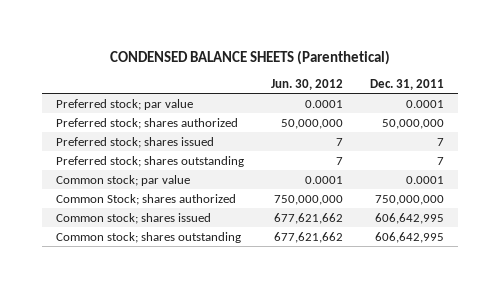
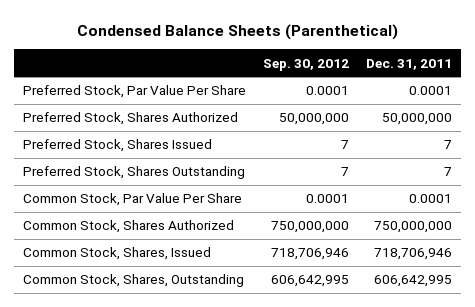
- CONDENSED BALANCE SHEETS (Parenthetical)
+ Condensed Balance Sheets (Parenthetical)
- | Jun. 30, 2012 | Dec. 31, 2011
+ | Sep. 30, 2012 | Dec. 31, 2011
- Preferred stock; par value | 0.0001 | 0.0001
- Preferred stock; shares authorized | 50,000,000 | 50,000,000
- Preferred stock; shares issued | 7 | 7
- Preferred stock; shares outstanding | 7 | 7
- Common stock; par value | 0.0001 | 0.0001
- Common Stock; shares authorized | 750,000,000 | 750,000,000
- Common stock; shares issued | 677,621,662 | 606,642,995
- Common stock; shares outstanding | 677,621,662 | 606,642,995
+ Preferred Stock, Par Value Per Share | 0.0001 | 0.0001
+ Preferred Stock, Shares Authorized | 50,000,000 | 50,000,000
+ Preferred Stock, Shares Issued | 7 | 7
+ Preferred Stock, Shares Outstanding | 7 | 7
+ Common Stock, Par Value Per Share | 0.0001 | 0.0001
+ Common Stock, Shares Authorized | 750,000,000 | 750,000,000
+ Common Stock, Shares, Issued | 718,706,946 | 718,706,946
+ Common Stock, Shares, Outstanding | 606,642,995 | 606,642,995

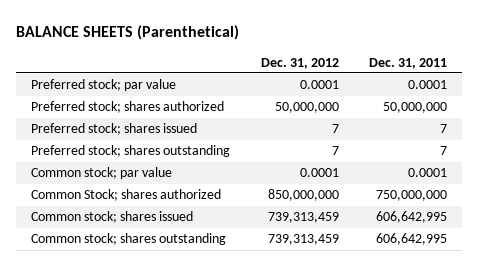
- Condensed Balance Sheets (Parenthetical)
+ BALANCE SHEETS (Parenthetical)
- | Sep. 30, 2012 | Dec. 31, 2011
+ | Dec. 31, 2012 | Dec. 31, 2011
- Preferred Stock, Par Value Per Share | 0.0001 | 0.0001
- Preferred Stock, Shares Authorized | 50,000,000 | 50,000,000
- Preferred Stock, Shares Issued | 7 | 7
- Preferred Stock, Shares Outstanding | 7 | 7
- Common Stock, Par Value Per Share | 0.0001 | 0.0001
- Common Stock, Shares Authorized | 750,000,000 | 750,000,000
- Common Stock, Shares, Issued | 718,706,946 | 718,706,946
- Common Stock, Shares, Outstanding | 606,642,995 | 606,642,995
+ Preferred stock; par value | 0.0001 | 0.0001
+ Preferred stock; shares authorized | 50,000,000 | 50,000,000
+ Preferred stock; shares issued | 7 | 7
+ Preferred stock; shares outstanding | 7 | 7
+ Common stock; par value | 0.0001 | 0.0001
+ Common Stock; shares authorized | 850,000,000 | 750,000,000
+ Common stock; shares issued | 739,313,459 | 606,642,995
+ Common stock; shares outstanding | 739,313,459 | 606,642,995

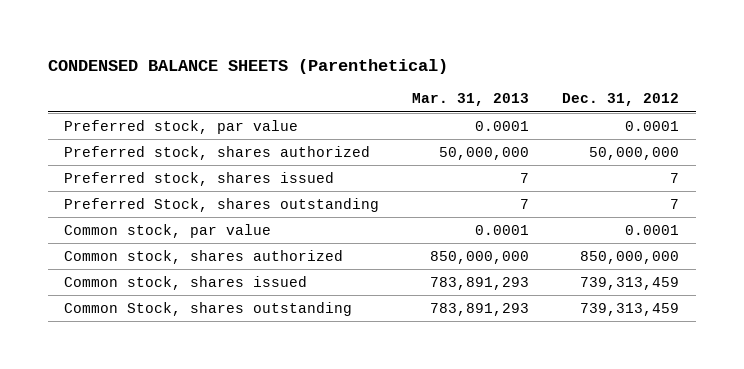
- BALANCE SHEETS (Parenthetical)
+ CONDENSED BALANCE SHEETS (Parenthetical)
- | Dec. 31, 2012 | Dec. 31, 2011
+ | Mar. 31, 2013 | Dec. 31, 2012
- Preferred stock; par value | 0.0001 | 0.0001
- Preferred stock; shares authorized | 50,000,000 | 50,000,000
- Preferred stock; shares issued | 7 | 7
- Preferred stock; shares outstanding | 7 | 7
- Common stock; par value | 0.0001 | 0.0001
- Common Stock; shares authorized | 850,000,000 | 750,000,000
- Common stock; shares issued | 739,313,459 | 606,642,995
- Common stock; shares outstanding | 739,313,459 | 606,642,995
+ Preferred stock, par value | 0.0001 | 0.0001
+ Preferred stock, shares authorized | 50,000,000 | 50,000,000
+ Preferred stock, shares issued | 7 | 7
+ Preferred Stock, shares outstanding | 7 | 7
+ Common stock, par value | 0.0001 | 0.0001
+ Common stock, shares authorized | 850,000,000 | 850,000,000
+ Common stock, shares issued | 783,891,293 | 739,313,459
+ Common Stock, shares outstanding | 783,891,293 | 739,313,459

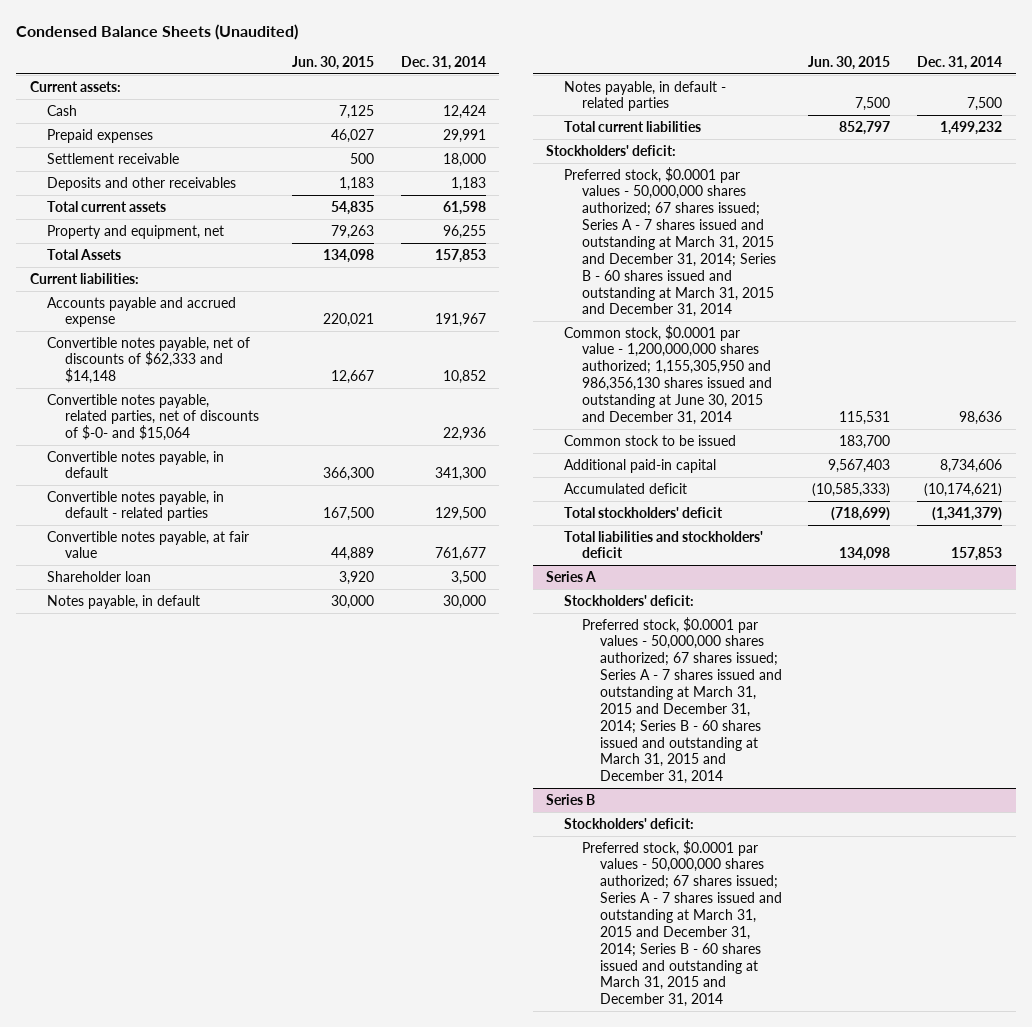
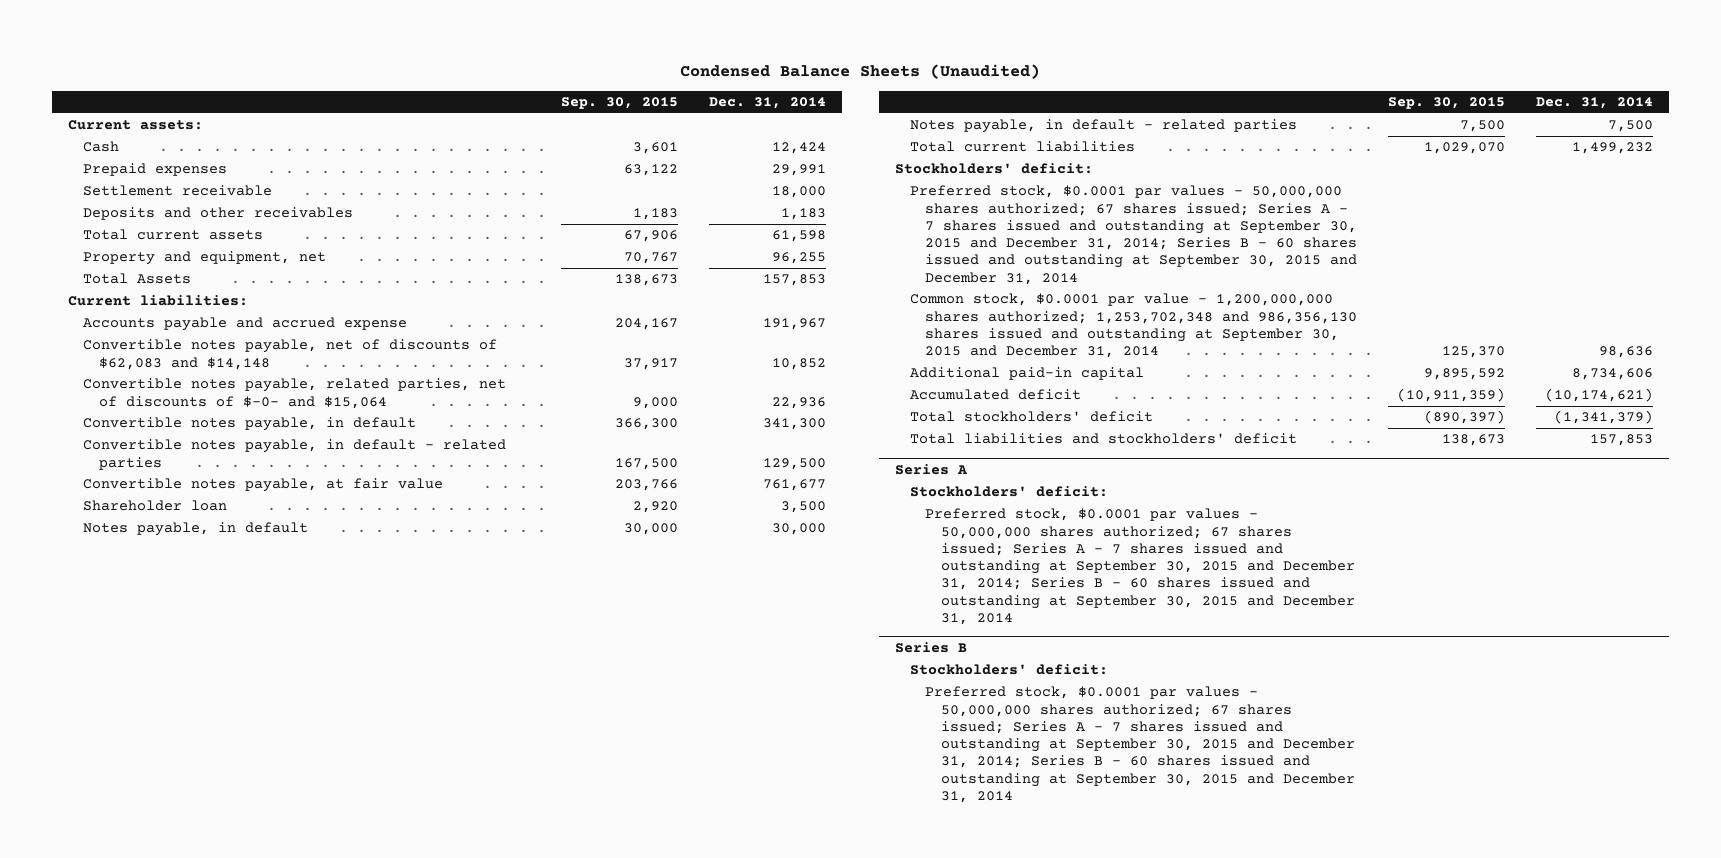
- | Jun. 30, 2015 | Dec. 31, 2014
+ | Sep. 30, 2015 | Dec. 31, 2014
- Convertible notes payable, net of discounts of $62,333 and $14,148 | 12,667 | 10,852
+ Convertible notes payable, net of discounts of $62,083 and $14,148 | 37,917 | 10,852
- Preferred stock, $0.0001 par values - 50,000,000 shares authorized; 67 shares issued; Series A - 7 shares issued and outstanding at March 31, 2015 and December 31, 2014; Series B - 60 shares issued and outstanding at March 31, 2015 and December 31, 2014
- Common stock, $0.0001 par value - 1,200,000,000 shares authorized; 1,155,305,950 and 986,356,130 shares issued and outstanding at June 30, 2015 and December 31, 2014 | 115,531 | 98,636
- Common stock to be issued | 183,700 |
+ Preferred stock, $0.0001 par values - 50,000,000 shares authorized; 67 shares issued; Series A - 7 shares issued and outstanding at September 30, 2015 and December 31, 2014; Series B - 60 shares issued and outstanding at September 30, 2015 and December 31, 2014
+ Common stock, $0.0001 par value - 1,200,000,000 shares authorized; 1,253,702,348 and 986,356,130 shares issued and outstanding at September 30, 2015 and December 31, 2014 | 125,370 | 98,636
@ Series A
- Preferred stock, $0.0001 par values - 50,000,000 shares authorized; 67 shares issued; Series A - 7 shares issued and outstanding at March 31, 2015 and December 31, 2014; Series B - 60 shares issued and outstanding at March 31, 2015 and December 31, 2014
+ Preferred stock, $0.0001 par values - 50,000,000 shares authorized; 67 shares issued; Series A - 7 shares issued and outstanding at September 30, 2015 and December 31, 2014; Series B - 60 shares issued and outstanding at September 30, 2015 and December 31, 2014
@ Series B
- Preferred stock, $0.0001 par values - 50,000,000 shares authorized; 67 shares issued; Series A - 7 shares issued and outstanding at March 31, 2015 and December 31, 2014; Series B - 60 shares issued and outstanding at March 31, 2015 and December 31, 2014
+ Preferred stock, $0.0001 par values - 50,000,000 shares authorized; 67 shares issued; Series A - 7 shares issued and outstanding at September 30, 2015 and December 31, 2014; Series B - 60 shares issued and outstanding at September 30, 2015 and December 31, 2014

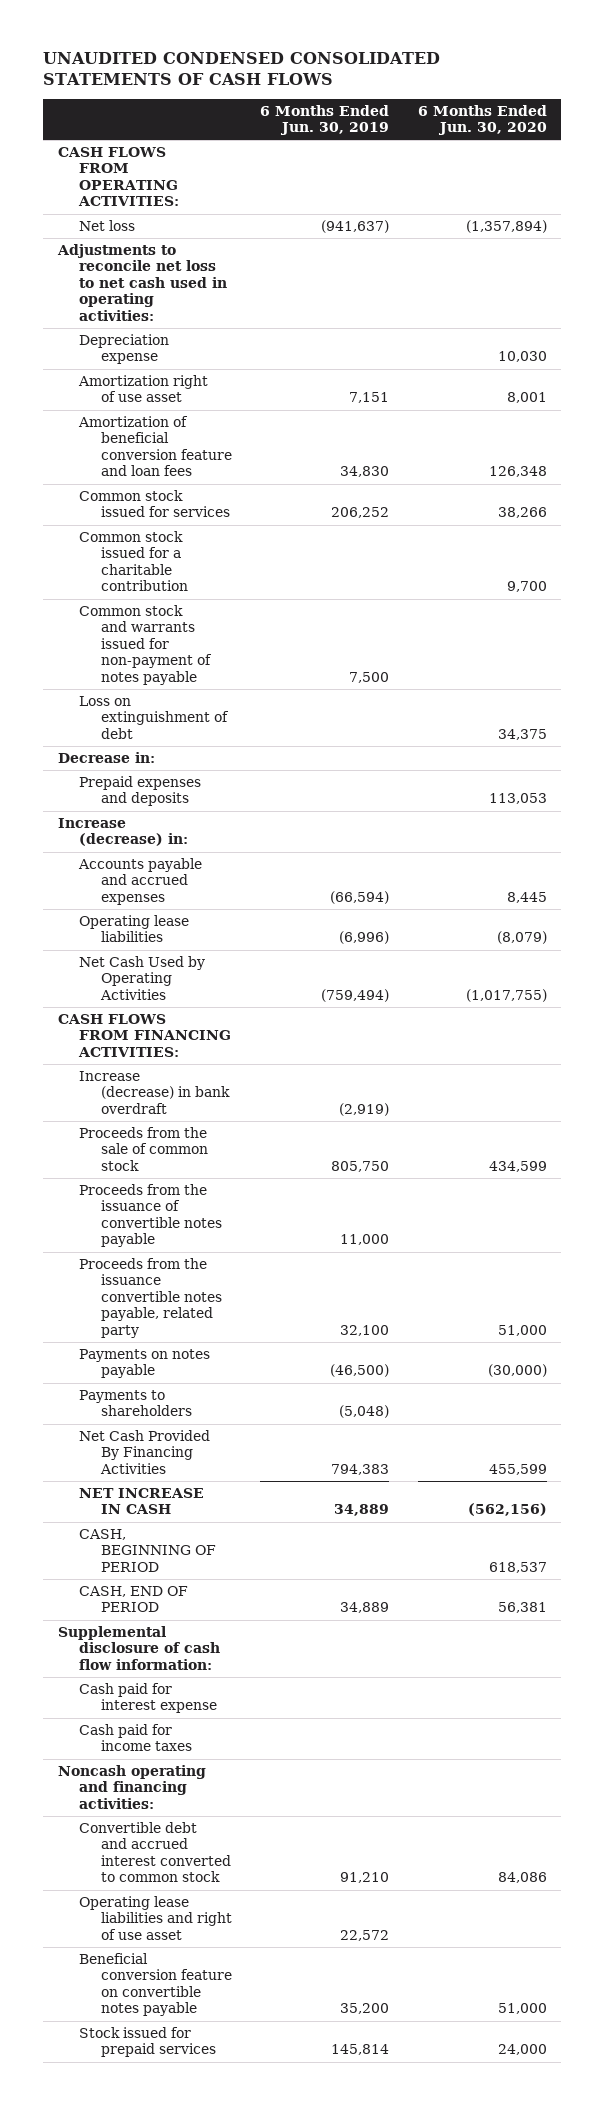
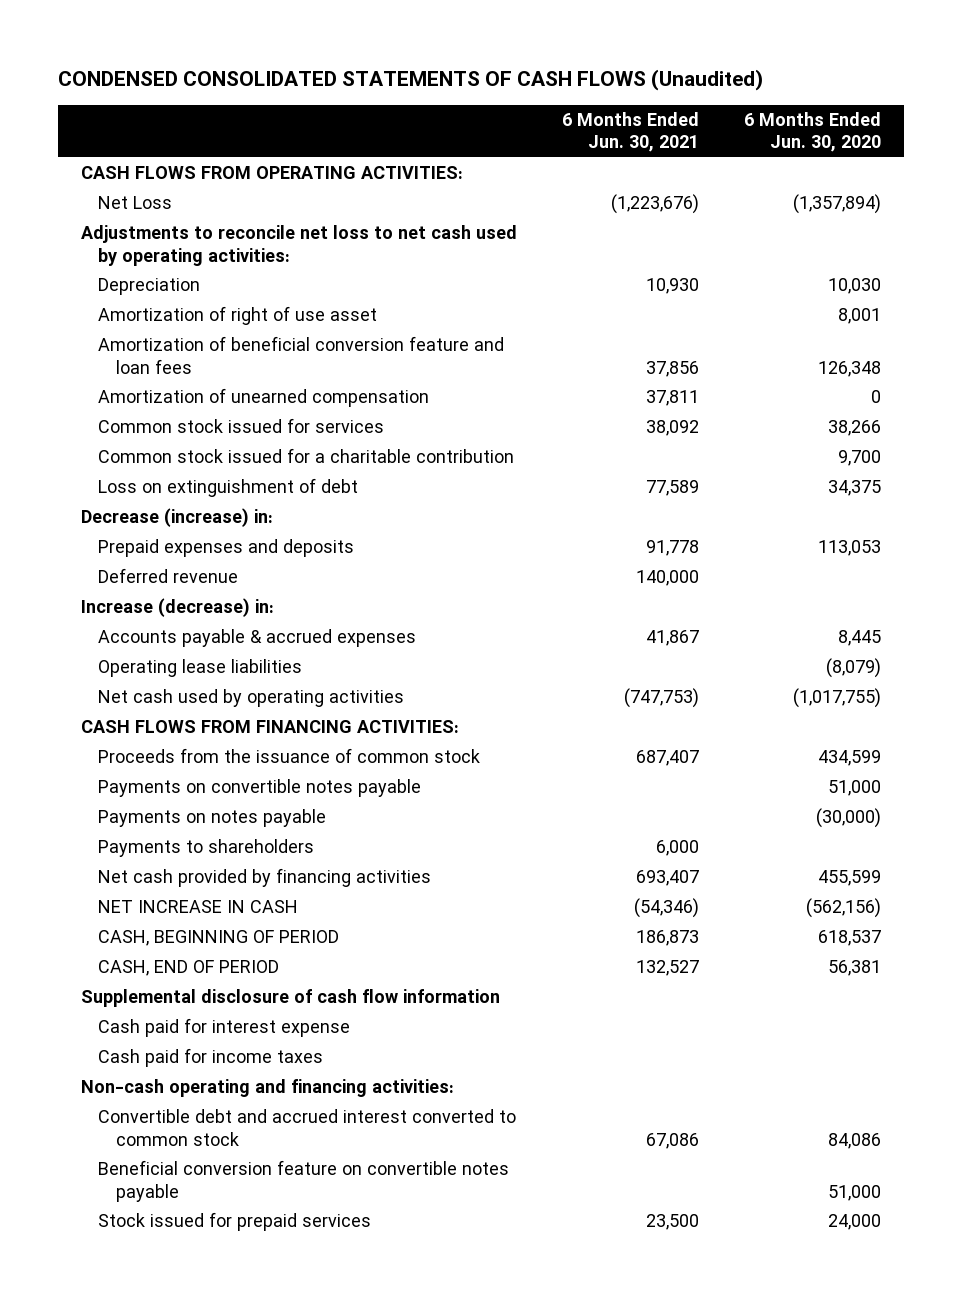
- UNAUDITED CONDENSED CONSOLIDATED STATEMENTS OF CASH FLOWS
+ CONDENSED CONSOLIDATED STATEMENTS OF CASH FLOWS (Unaudited)
- | 6 Months Ended Jun. 30, 2019 | 6 Months Ended Jun. 30, 2020
+ | 6 Months Ended Jun. 30, 2021 | 6 Months Ended Jun. 30, 2020
- Net loss | (941,637) | (1,357,894)
- Adjustments to reconcile net loss to net cash used in operating activities:
- Depreciation expense | | 10,030
- Amortization right of use asset | 7,151 | 8,001
+ Net Loss | (1,223,676) | (1,357,894)
+ Adjustments to reconcile net loss to net cash used by operating activities:
+ Depreciation | 10,930 | 10,030
+ Amortization of right of use asset | | 8,001
+ Amortization of unearned compensation | 37,811 | 0
- Common stock and warrants issued for non-payment of notes payable | 7,500 |
- Decrease in:
+ Decrease (increase) in:
+ Deferred revenue | 140,000 |
- Accounts payable and accrued expenses | (66,594) | 8,445
+ Accounts payable & accrued expenses | 41,867 | 8,445
- Net Cash Used by Operating Activities | (759,494) | (1,017,755)
+ Net cash used by operating activities | (747,753) | (1,017,755)
- Increase (decrease) in bank overdraft | (2,919) |
- Proceeds from the sale of common stock | 805,750 | 434,599
- Proceeds from the issuance of convertible notes payable | 11,000 |
- Proceeds from the issuance convertible notes payable, related party | 32,100 | 51,000
+ Proceeds from the issuance of common stock | 687,407 | 434,599
+ Payments on convertible notes payable | | 51,000
- Net Cash Provided By Financing Activities | 794,383 | 455,599
+ Net cash provided by financing activities | 693,407 | 455,599
- Supplemental disclosure of cash flow information:
+ Supplemental disclosure of cash flow information
- Noncash operating and financing activities:
+ Non-cash operating and financing activities:
- Operating lease liabilities and right of use asset | 22,572 |

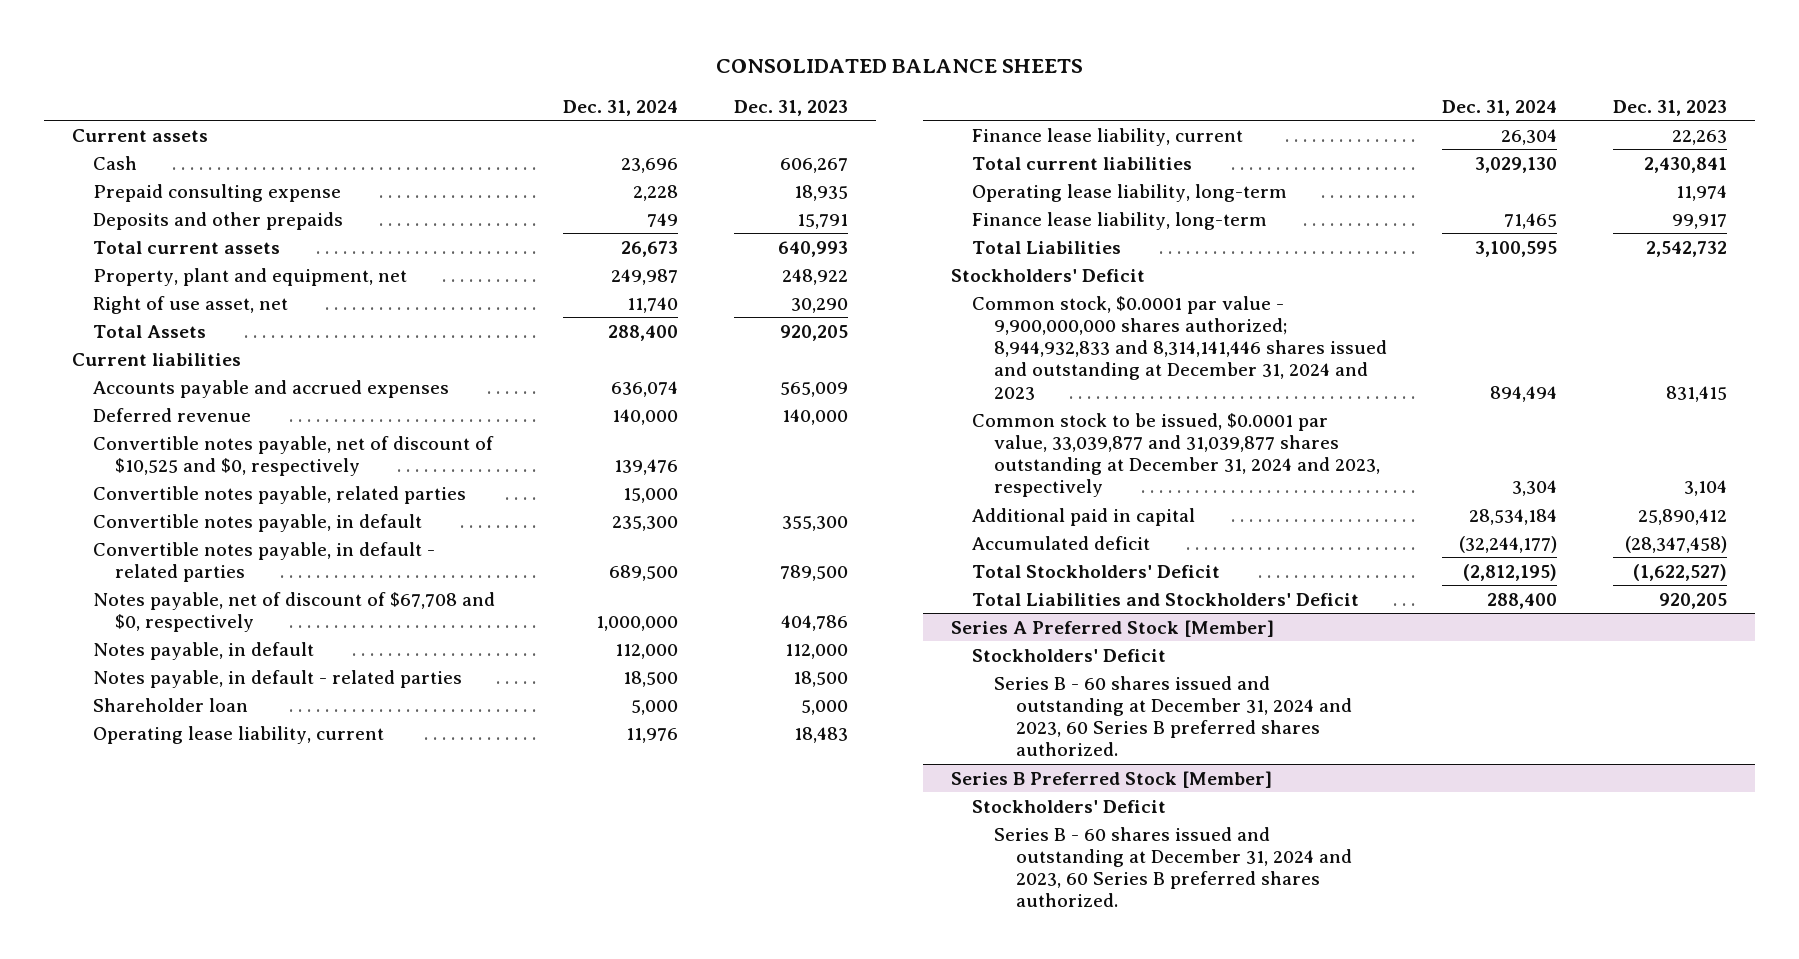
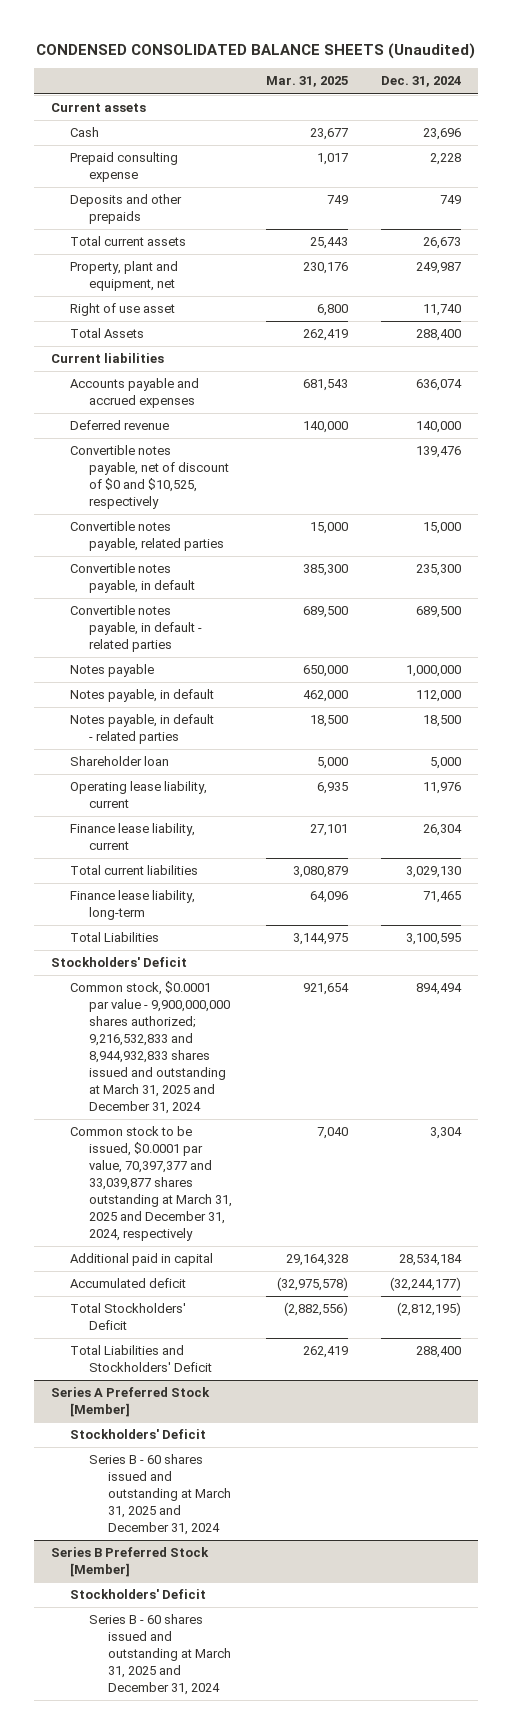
- CONSOLIDATED BALANCE SHEETS
+ CONDENSED CONSOLIDATED BALANCE SHEETS (Unaudited)
- | Dec. 31, 2024 | Dec. 31, 2023
+ | Mar. 31, 2025 | Dec. 31, 2024
- Right of use asset, net | 11,740 | 30,290
+ Right of use asset | 6,800 | 11,740
- Convertible notes payable, net of discount of $10,525 and $0, respectively | 139,476 |
+ Convertible notes payable, net of discount of $0 and $10,525, respectively | | 139,476
- Notes payable, net of discount of $67,708 and $0, respectively | 1,000,000 | 404,786
+ Notes payable | 650,000 | 1,000,000
- Operating lease liability, long-term | | 11,974
- Common stock, $0.0001 par value - 9,900,000,000 shares authorized; 8,944,932,833 and 8,314,141,446 shares issued and outstanding at December 31, 2024 and 2023 | 894,494 | 831,415
- Common stock to be issued, $0.0001 par value, 33,039,877 and 31,039,877 shares outstanding at December 31, 2024 and 2023, respectively | 3,304 | 3,104
+ Common stock, $0.0001 par value - 9,900,000,000 shares authorized; 9,216,532,833 and 8,944,932,833 shares issued and outstanding at March 31, 2025 and December 31, 2024 | 921,654 | 894,494
+ Common stock to be issued, $0.0001 par value, 70,397,377 and 33,039,877 shares outstanding at March 31, 2025 and December 31, 2024, respectively | 7,040 | 3,304
@ Series A Preferred Stock [Member]
- Series B - 60 shares issued and outstanding at December 31, 2024 and 2023, 60 Series B preferred shares authorized.
+ Series B - 60 shares issued and outstanding at March 31, 2025 and December 31, 2024
@ Series B Preferred Stock [Member]
- Series B - 60 shares issued and outstanding at December 31, 2024 and 2023, 60 Series B preferred shares authorized.
+ Series B - 60 shares issued and outstanding at March 31, 2025 and December 31, 2024

